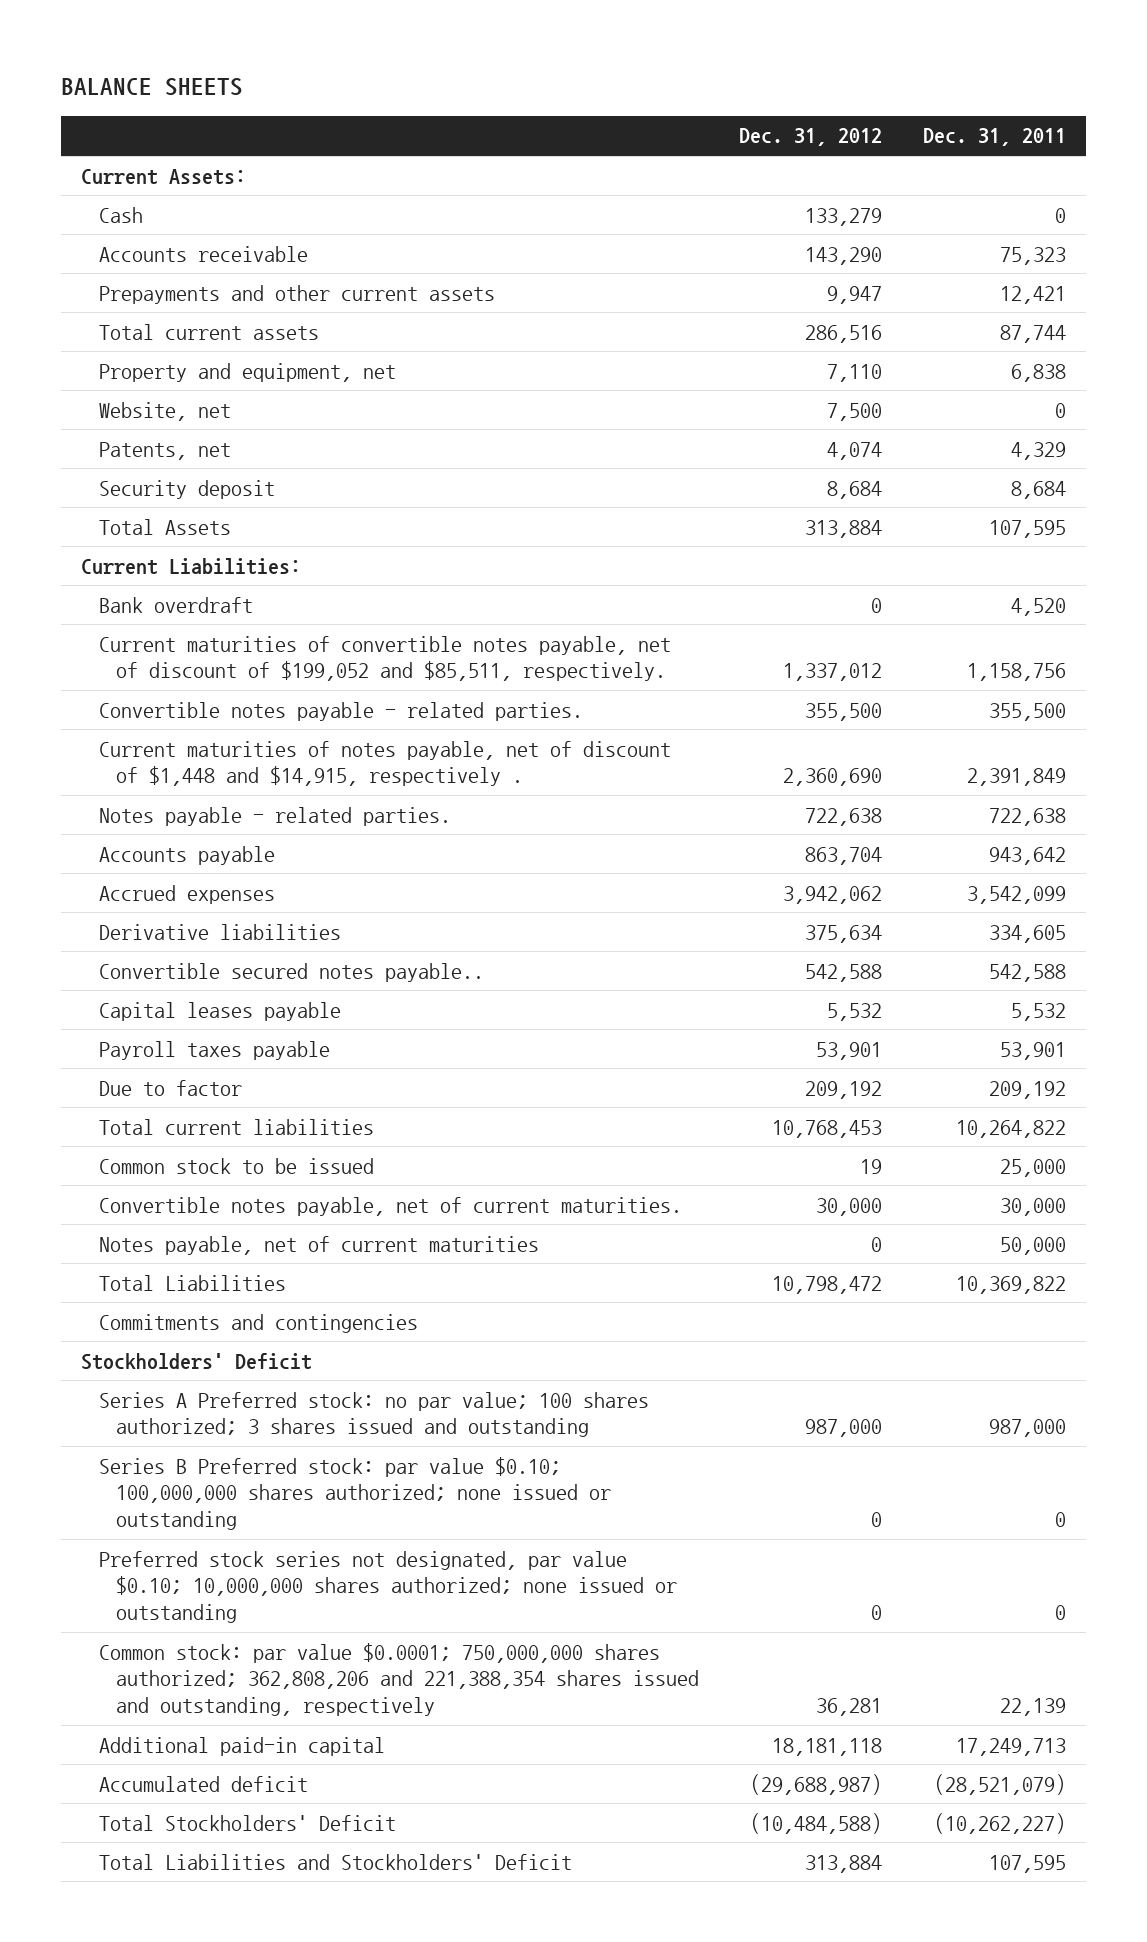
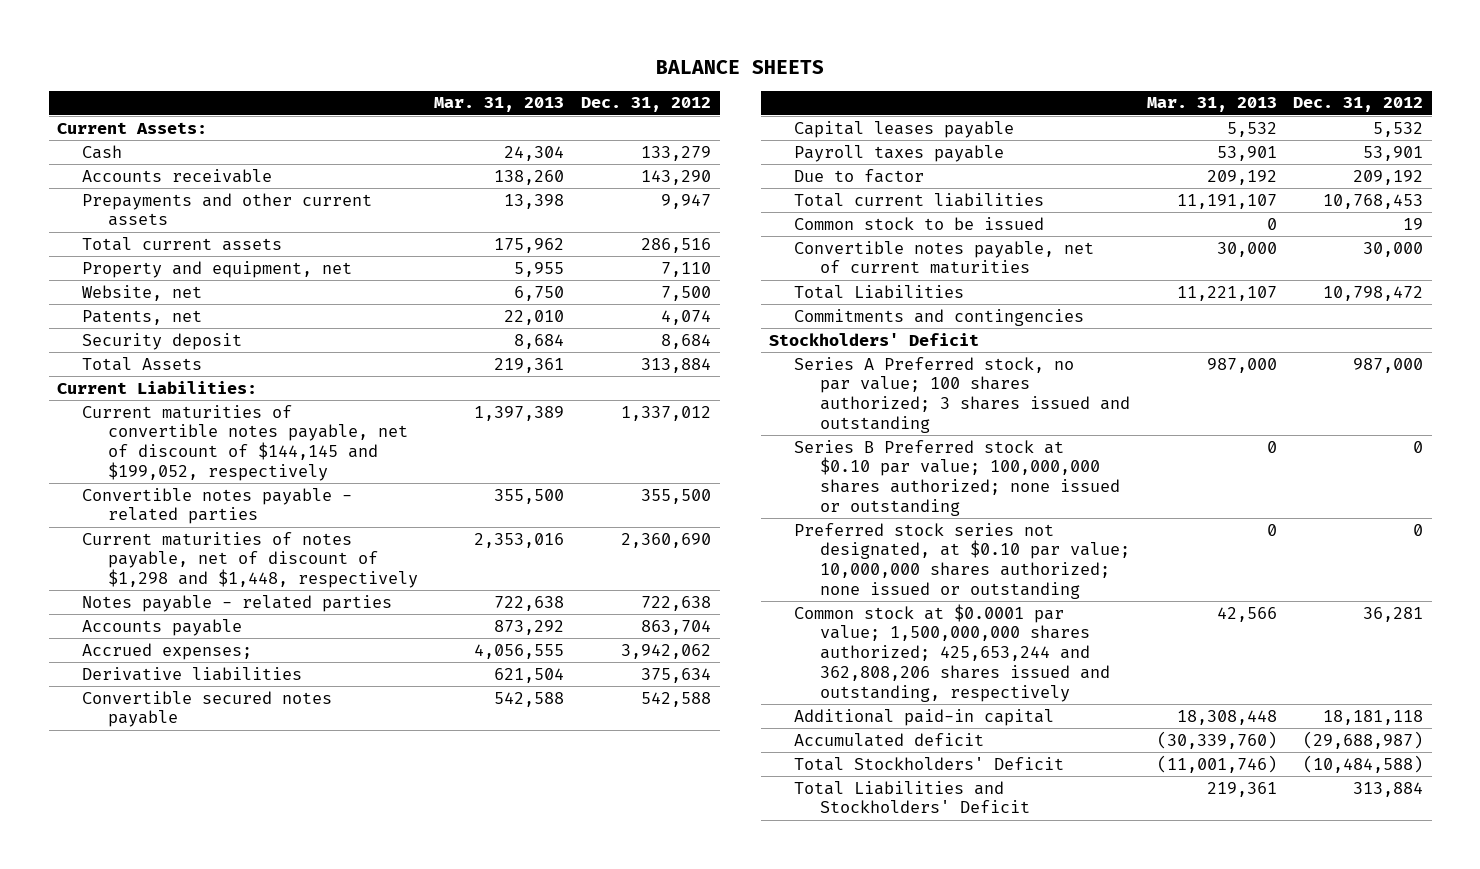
- | Dec. 31, 2012 | Dec. 31, 2011
+ | Mar. 31, 2013 | Dec. 31, 2012
- Bank overdraft | 0 | 4,520
- Current maturities of convertible notes payable, net of discount of $199,052 and $85,511, respectively. | 1,337,012 | 1,158,756
- Convertible notes payable - related parties. | 355,500 | 355,500
- Current maturities of notes payable, net of discount of $1,448 and $14,915, respectively . | 2,360,690 | 2,391,849
- Notes payable - related parties. | 722,638 | 722,638
+ Current maturities of convertible notes payable, net of discount of $144,145 and $199,052, respectively | 1,397,389 | 1,337,012
+ Convertible notes payable - related parties | 355,500 | 355,500
+ Current maturities of notes payable, net of discount of $1,298 and $1,448, respectively | 2,353,016 | 2,360,690
+ Notes payable - related parties | 722,638 | 722,638
- Accrued expenses | 3,942,062 | 3,542,099
+ Accrued expenses; | 4,056,555 | 3,942,062
- Convertible secured notes payable.. | 542,588 | 542,588
+ Convertible secured notes payable | 542,588 | 542,588
- Convertible notes payable, net of current maturities. | 30,000 | 30,000
- Notes payable, net of current maturities | 0 | 50,000
+ Convertible notes payable, net of current maturities | 30,000 | 30,000
- Series A Preferred stock: no par value; 100 shares authorized; 3 shares issued and outstanding | 987,000 | 987,000
- Series B Preferred stock: par value $0.10; 100,000,000 shares authorized; none issued or outstanding | 0 | 0
- Preferred stock series not designated, par value $0.10; 10,000,000 shares authorized; none issued or outstanding | 0 | 0
- Common stock: par value $0.0001; 750,000,000 shares authorized; 362,808,206 and 221,388,354 shares issued and outstanding, respectively | 36,281 | 22,139
+ Series A Preferred stock, no par value; 100 shares authorized; 3 shares issued and outstanding | 987,000 | 987,000
+ Series B Preferred stock at $0.10 par value; 100,000,000 shares authorized; none issued or outstanding | 0 | 0
+ Preferred stock series not designated, at $0.10 par value; 10,000,000 shares authorized; none issued or outstanding | 0 | 0
+ Common stock at $0.0001 par value; 1,500,000,000 shares authorized; 425,653,244 and 362,808,206 shares issued and outstanding, respectively | 42,566 | 36,281

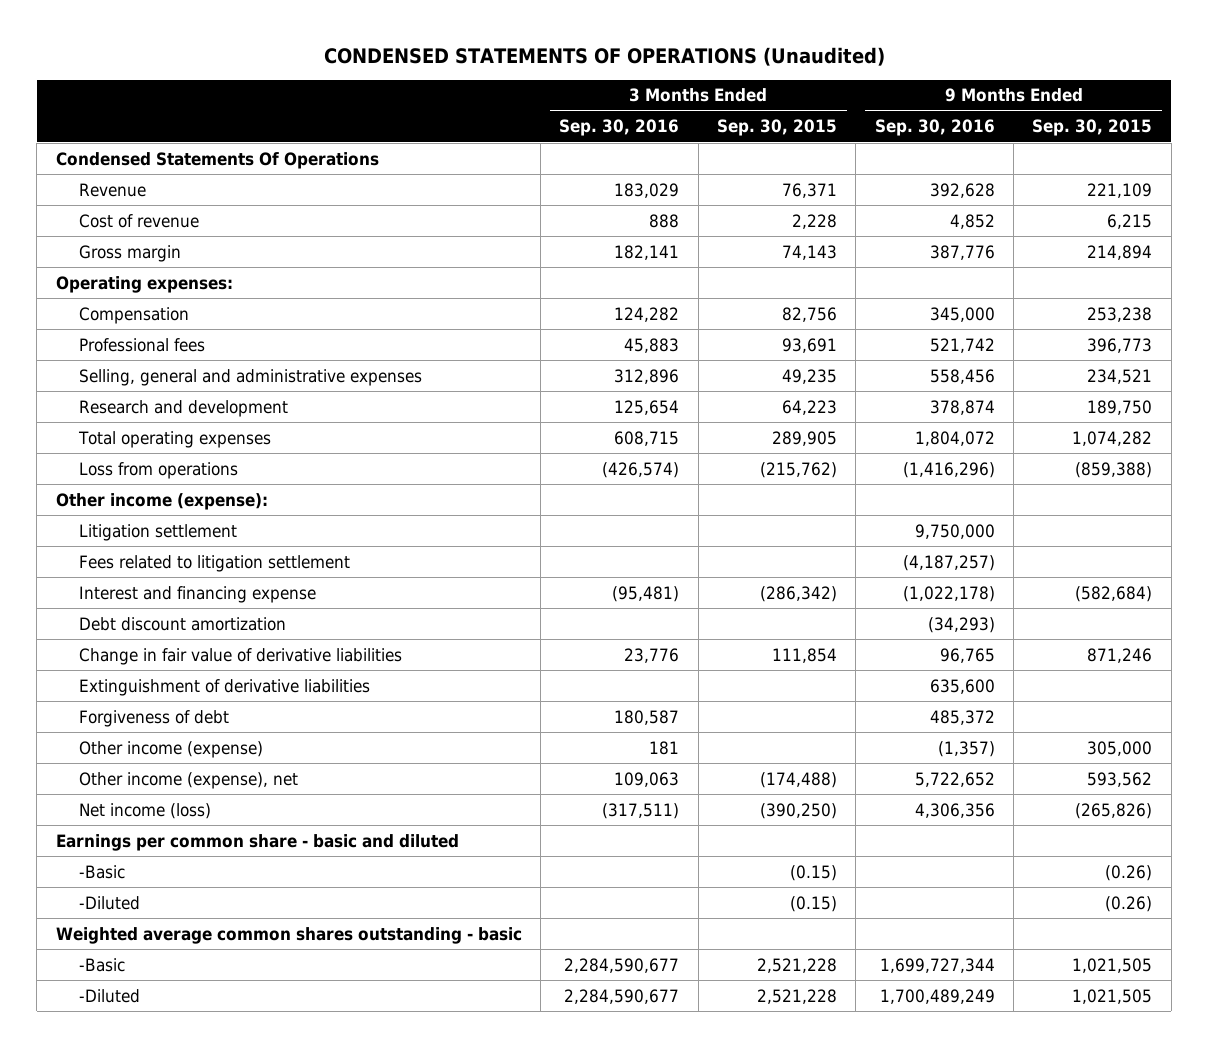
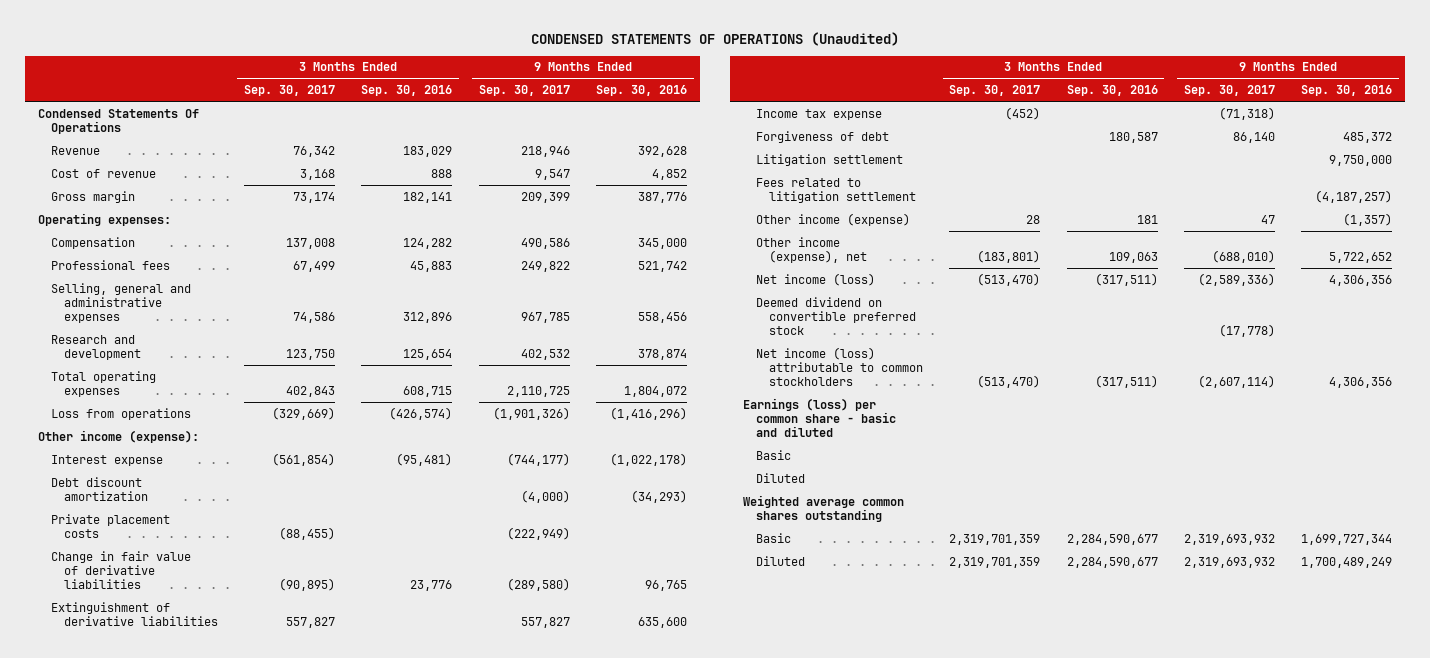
- | 3 Months Ended Sep. 30, 2016 | 3 Months Ended Sep. 30, 2015 | 9 Months Ended Sep. 30, 2016 | 9 Months Ended Sep. 30, 2015
+ | 3 Months Ended Sep. 30, 2017 | 3 Months Ended Sep. 30, 2016 | 9 Months Ended Sep. 30, 2017 | 9 Months Ended Sep. 30, 2016
- Interest and financing expense | (95,481) | (286,342) | (1,022,178) | (582,684)
+ Interest expense | (561,854) | (95,481) | (744,177) | (1,022,178)
+ Private placement costs | (88,455) | | (222,949) |
+ Income tax expense | (452) | | (71,318) |
moved down: Litigation settlement | | | | 9,750,000
moved down: Fees related to litigation settlement | | | | (4,187,257)
- Earnings per common share - basic and diluted
- -Basic | | (0.15) | | (0.26)
- -Diluted | | (0.15) | | (0.26)
- Weighted average common shares outstanding - basic
- -Basic | 2,284,590,677 | 2,521,228 | 1,699,727,344 | 1,021,505
- -Diluted | 2,284,590,677 | 2,521,228 | 1,700,489,249 | 1,021,505
+ Deemed dividend on convertible preferred stock | | | (17,778) |
+ Net income (loss) attributable to common stockholders | (513,470) | (317,511) | (2,607,114) | 4,306,356
+ Earnings (loss) per common share - basic and diluted
+ Basic
+ Diluted
+ Weighted average common shares outstanding
+ Basic | 2,319,701,359 | 2,284,590,677 | 2,319,693,932 | 1,699,727,344
+ Diluted | 2,319,701,359 | 2,284,590,677 | 2,319,693,932 | 1,700,489,249

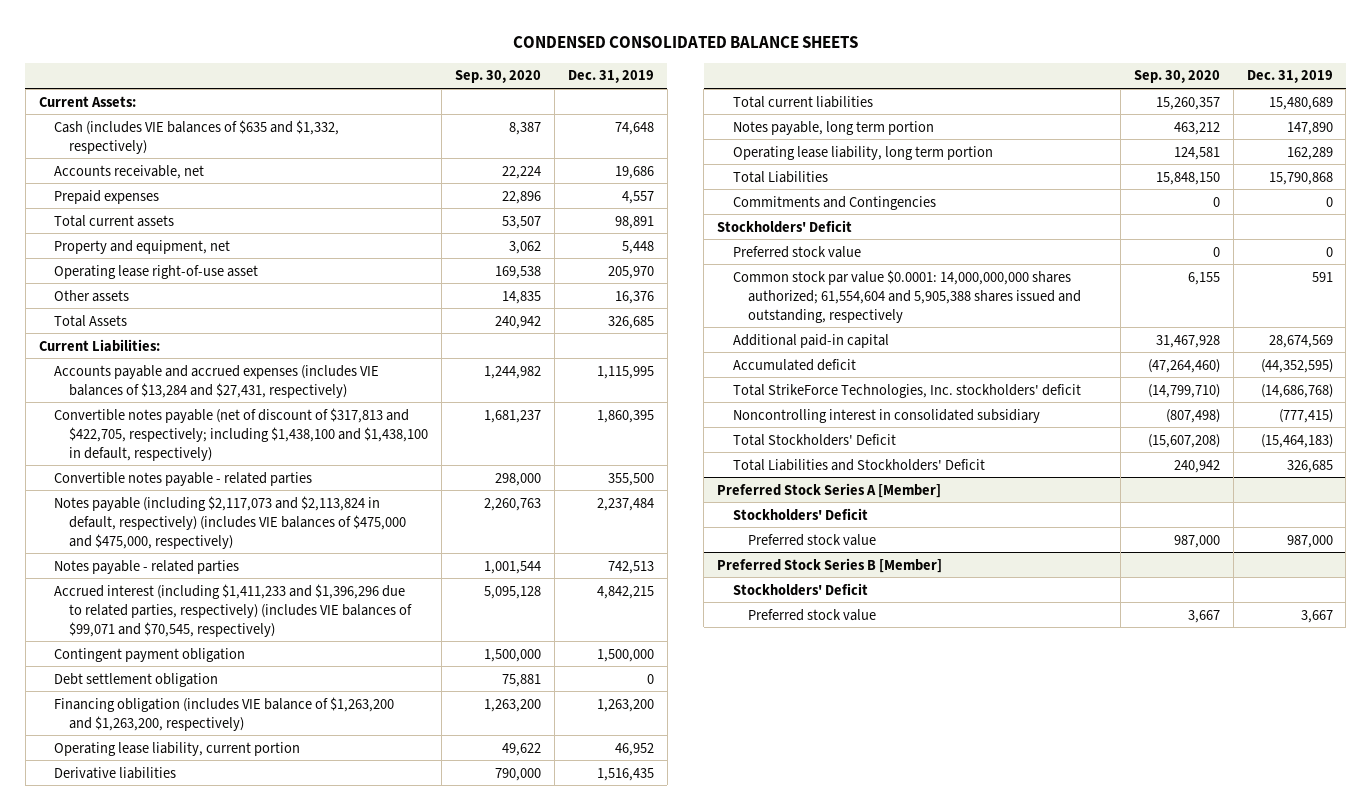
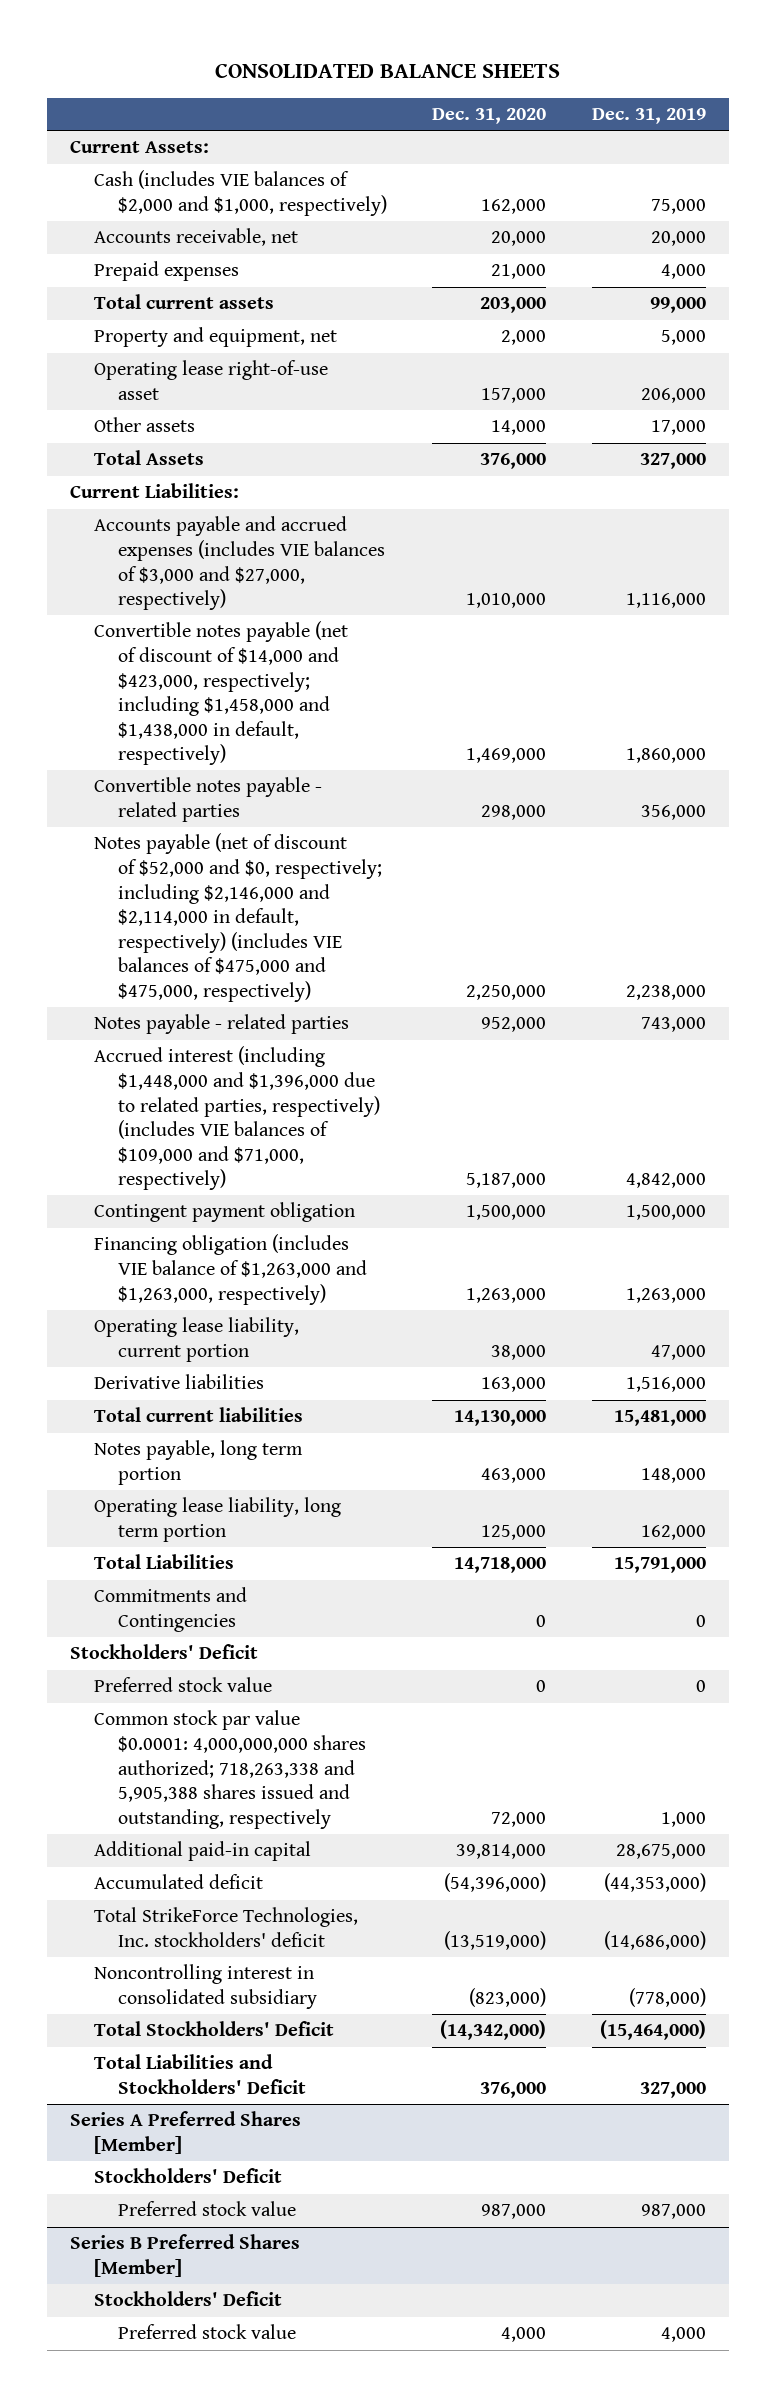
- CONDENSED CONSOLIDATED BALANCE SHEETS
+ CONSOLIDATED BALANCE SHEETS
- | Sep. 30, 2020 | Dec. 31, 2019
+ | Dec. 31, 2020 | Dec. 31, 2019
- Cash (includes VIE balances of $635 and $1,332, respectively) | 8,387 | 74,648
- Accounts receivable, net | 22,224 | 19,686
- Prepaid expenses | 22,896 | 4,557
- Total current assets | 53,507 | 98,891
- Property and equipment, net | 3,062 | 5,448
- Operating lease right-of-use asset | 169,538 | 205,970
- Other assets | 14,835 | 16,376
- Total Assets | 240,942 | 326,685
+ Cash (includes VIE balances of $2,000 and $1,000, respectively) | 162,000 | 75,000
+ Accounts receivable, net | 20,000 | 20,000
+ Prepaid expenses | 21,000 | 4,000
+ Total current assets | 203,000 | 99,000
+ Property and equipment, net | 2,000 | 5,000
+ Operating lease right-of-use asset | 157,000 | 206,000
+ Other assets | 14,000 | 17,000
+ Total Assets | 376,000 | 327,000
- Accounts payable and accrued expenses (includes VIE balances of $13,284 and $27,431, respectively) | 1,244,982 | 1,115,995
- Convertible notes payable (net of discount of $317,813 and $422,705, respectively; including $1,438,100 and $1,438,100 in default, respectively) | 1,681,237 | 1,860,395
- Convertible notes payable - related parties | 298,000 | 355,500
- Notes payable (including $2,117,073 and $2,113,824 in default, respectively) (includes VIE balances of $475,000 and $475,000, respectively) | 2,260,763 | 2,237,484
- Notes payable - related parties | 1,001,544 | 742,513
- Accrued interest (including $1,411,233 and $1,396,296 due to related parties, respectively) (includes VIE balances of $99,071 and $70,545, respectively) | 5,095,128 | 4,842,215
+ Accounts payable and accrued expenses (includes VIE balances of $3,000 and $27,000, respectively) | 1,010,000 | 1,116,000
+ Convertible notes payable (net of discount of $14,000 and $423,000, respectively; including $1,458,000 and $1,438,000 in default, respectively) | 1,469,000 | 1,860,000
+ Convertible notes payable - related parties | 298,000 | 356,000
+ Notes payable (net of discount of $52,000 and $0, respectively; including $2,146,000 and $2,114,000 in default, respectively) (includes VIE balances of $475,000 and $475,000, respectively) | 2,250,000 | 2,238,000
+ Notes payable - related parties | 952,000 | 743,000
+ Accrued interest (including $1,448,000 and $1,396,000 due to related parties, respectively) (includes VIE balances of $109,000 and $71,000, respectively) | 5,187,000 | 4,842,000
- Debt settlement obligation | 75,881 | 0
- Financing obligation (includes VIE balance of $1,263,200 and $1,263,200, respectively) | 1,263,200 | 1,263,200
- Operating lease liability, current portion | 49,622 | 46,952
- Derivative liabilities | 790,000 | 1,516,435
- Total current liabilities | 15,260,357 | 15,480,689
- Notes payable, long term portion | 463,212 | 147,890
- Operating lease liability, long term portion | 124,581 | 162,289
- Total Liabilities | 15,848,150 | 15,790,868
+ Financing obligation (includes VIE balance of $1,263,000 and $1,263,000, respectively) | 1,263,000 | 1,263,000
+ Operating lease liability, current portion | 38,000 | 47,000
+ Derivative liabilities | 163,000 | 1,516,000
+ Total current liabilities | 14,130,000 | 15,481,000
+ Notes payable, long term portion | 463,000 | 148,000
+ Operating lease liability, long term portion | 125,000 | 162,000
+ Total Liabilities | 14,718,000 | 15,791,000
- Common stock par value $0.0001: 14,000,000,000 shares authorized; 61,554,604 and 5,905,388 shares issued and outstanding, respectively | 6,155 | 591
- Additional paid-in capital | 31,467,928 | 28,674,569
- Accumulated deficit | (47,264,460) | (44,352,595)
- Total StrikeForce Technologies, Inc. stockholders' deficit | (14,799,710) | (14,686,768)
- Noncontrolling interest in consolidated subsidiary | (807,498) | (777,415)
- Total Stockholders' Deficit | (15,607,208) | (15,464,183)
- Total Liabilities and Stockholders' Deficit | 240,942 | 326,685
- Preferred Stock Series A [Member]
+ Common stock par value $0.0001: 4,000,000,000 shares authorized; 718,263,338 and 5,905,388 shares issued and outstanding, respectively | 72,000 | 1,000
+ Additional paid-in capital | 39,814,000 | 28,675,000
+ Accumulated deficit | (54,396,000) | (44,353,000)
+ Total StrikeForce Technologies, Inc. stockholders' deficit | (13,519,000) | (14,686,000)
+ Noncontrolling interest in consolidated subsidiary | (823,000) | (778,000)
+ Total Stockholders' Deficit | (14,342,000) | (15,464,000)
+ Total Liabilities and Stockholders' Deficit | 376,000 | 327,000
+ Series A Preferred Shares [Member]
- Preferred Stock Series B [Member]
+ Series B Preferred Shares [Member]
- Preferred stock value | 3,667 | 3,667
+ Preferred stock value | 4,000 | 4,000

